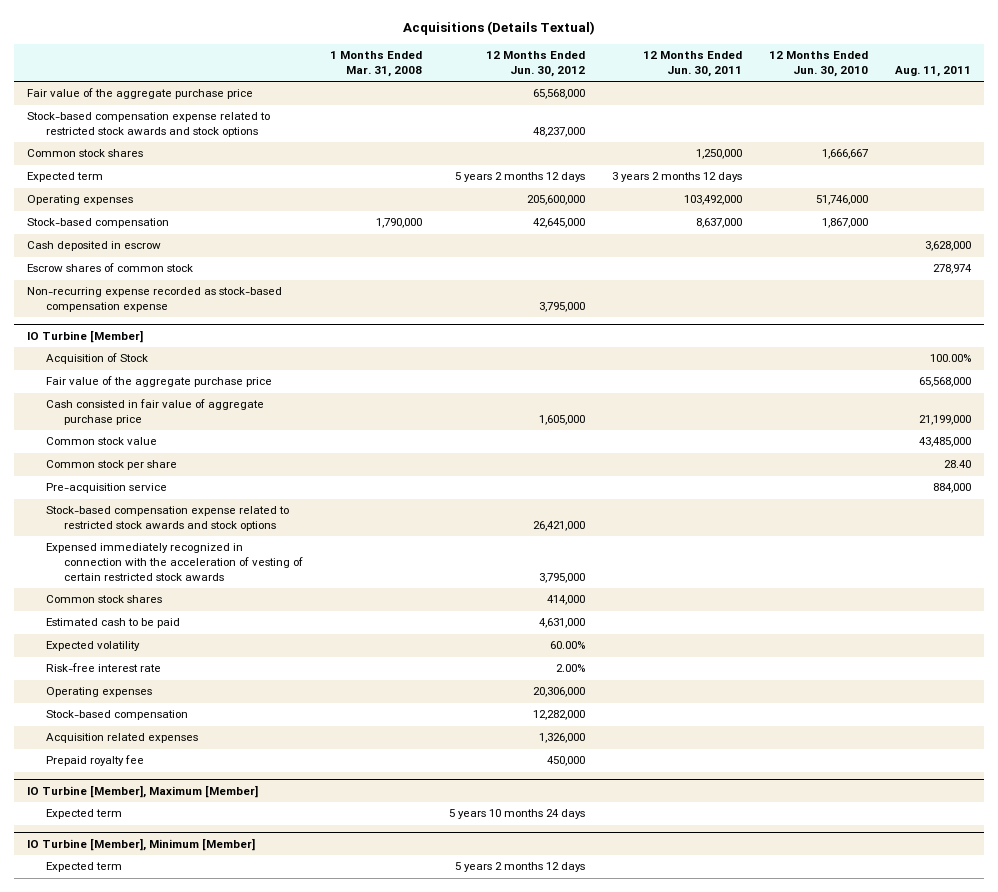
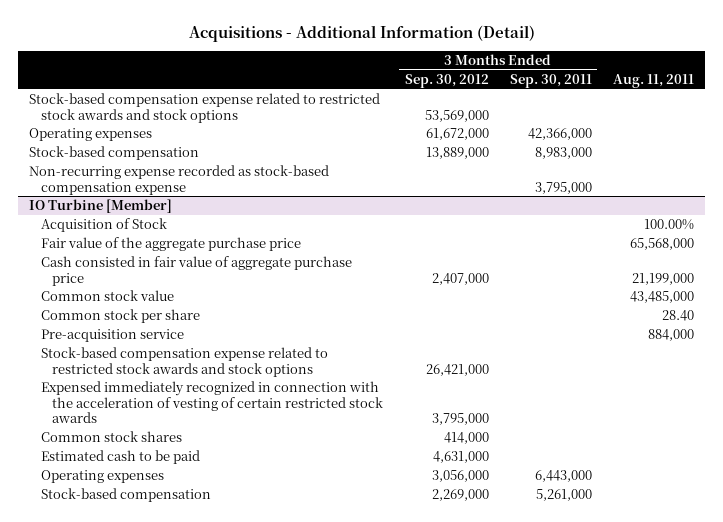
- Acquisitions (Details Textual)
+ Acquisitions - Additional Information (Detail)
- | 1 Months Ended Mar. 31, 2008 | 12 Months Ended Jun. 30, 2012 | 12 Months Ended Jun. 30, 2011 | 12 Months Ended Jun. 30, 2010 | Aug. 11, 2011
+ | 3 Months Ended Sep. 30, 2012 | 3 Months Ended Sep. 30, 2011 | Aug. 11, 2011
- Fair value of the aggregate purchase price | | 65,568,000 | | |
- Common stock shares | | | 1,250,000 | 1,666,667 |
- Expected term | | 5 years 2 months 12 days | 3 years 2 months 12 days | |
- Cash deposited in escrow | | | | | 3,628,000
- Escrow shares of common stock | | | | | 278,974
@ IO Turbine [Member]
- Expected volatility | | 60.00% | | |
- Risk-free interest rate | | 2.00% | | |
- Acquisition related expenses | | 1,326,000 | | |
- Prepaid royalty fee | | 450,000 | | |
- IO Turbine [Member], Maximum [Member]
- Expected term | | 5 years 10 months 24 days | | |
- IO Turbine [Member], Minimum [Member]
- Expected term | | 5 years 2 months 12 days | | |

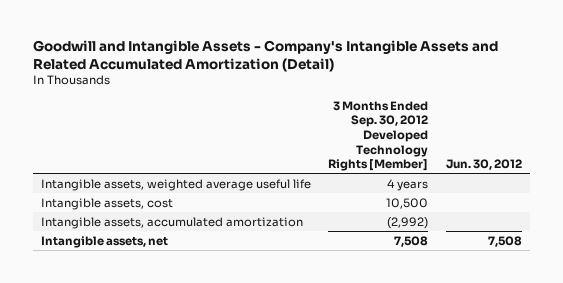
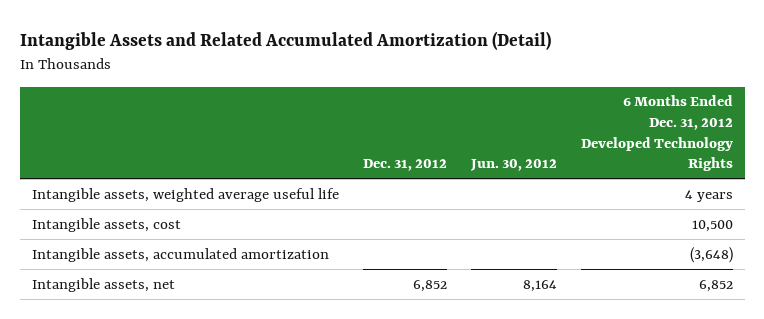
- Goodwill and Intangible Assets - Company's Intangible Assets and Related Accumulated Amortization (Detail)
+ Intangible Assets and Related Accumulated Amortization (Detail)
- | 3 Months Ended Sep. 30, 2012 Developed Technology Rights [Member] | Jun. 30, 2012
+ | Dec. 31, 2012 | Jun. 30, 2012 | 6 Months Ended Dec. 31, 2012 Developed Technology Rights
- Intangible assets, net | 7,508 | 7,508
+ Intangible assets, net | 6,852 | 8,164 | 6,852

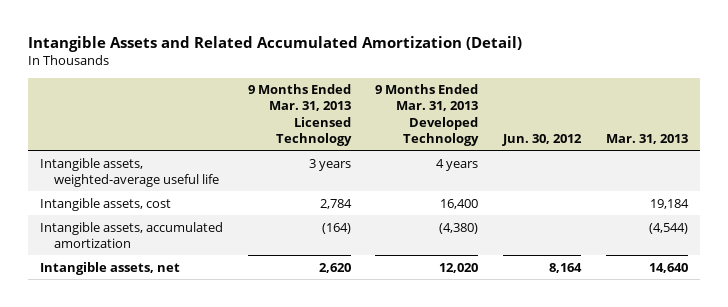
- | Dec. 31, 2012 | Jun. 30, 2012 | 6 Months Ended Dec. 31, 2012 Developed Technology Rights
+ | 9 Months Ended Mar. 31, 2013 Licensed Technology | 9 Months Ended Mar. 31, 2013 Developed Technology | Jun. 30, 2012 | Mar. 31, 2013
- Intangible assets, weighted average useful life | | | 4 years
+ Intangible assets, weighted-average useful life | 3 years | 4 years | |

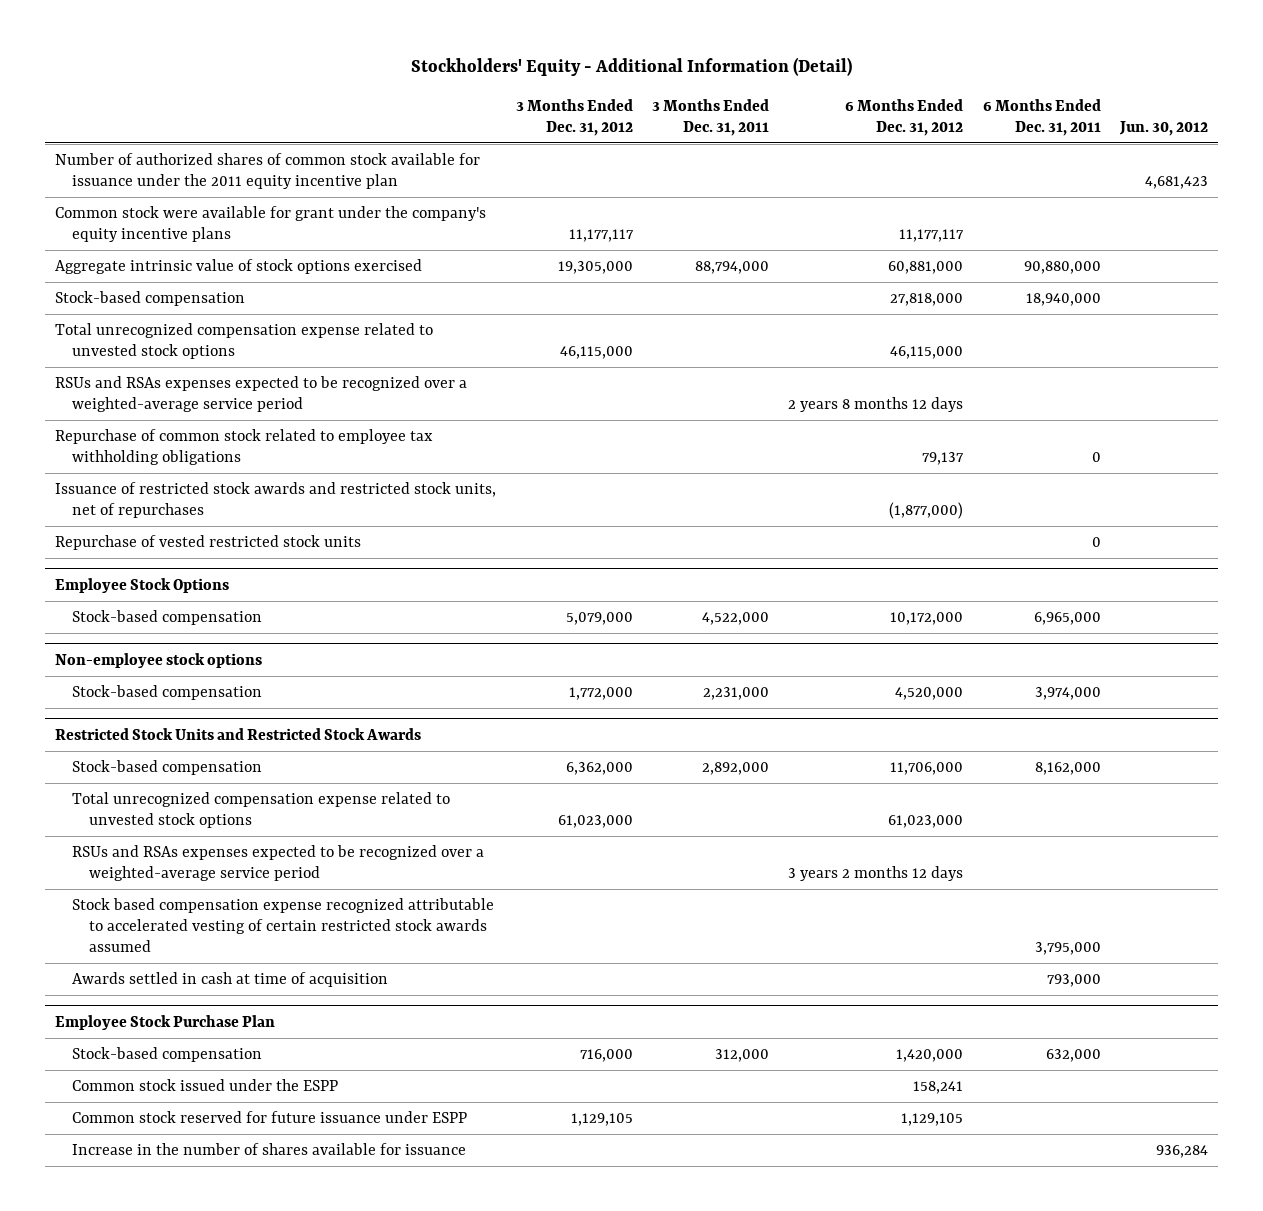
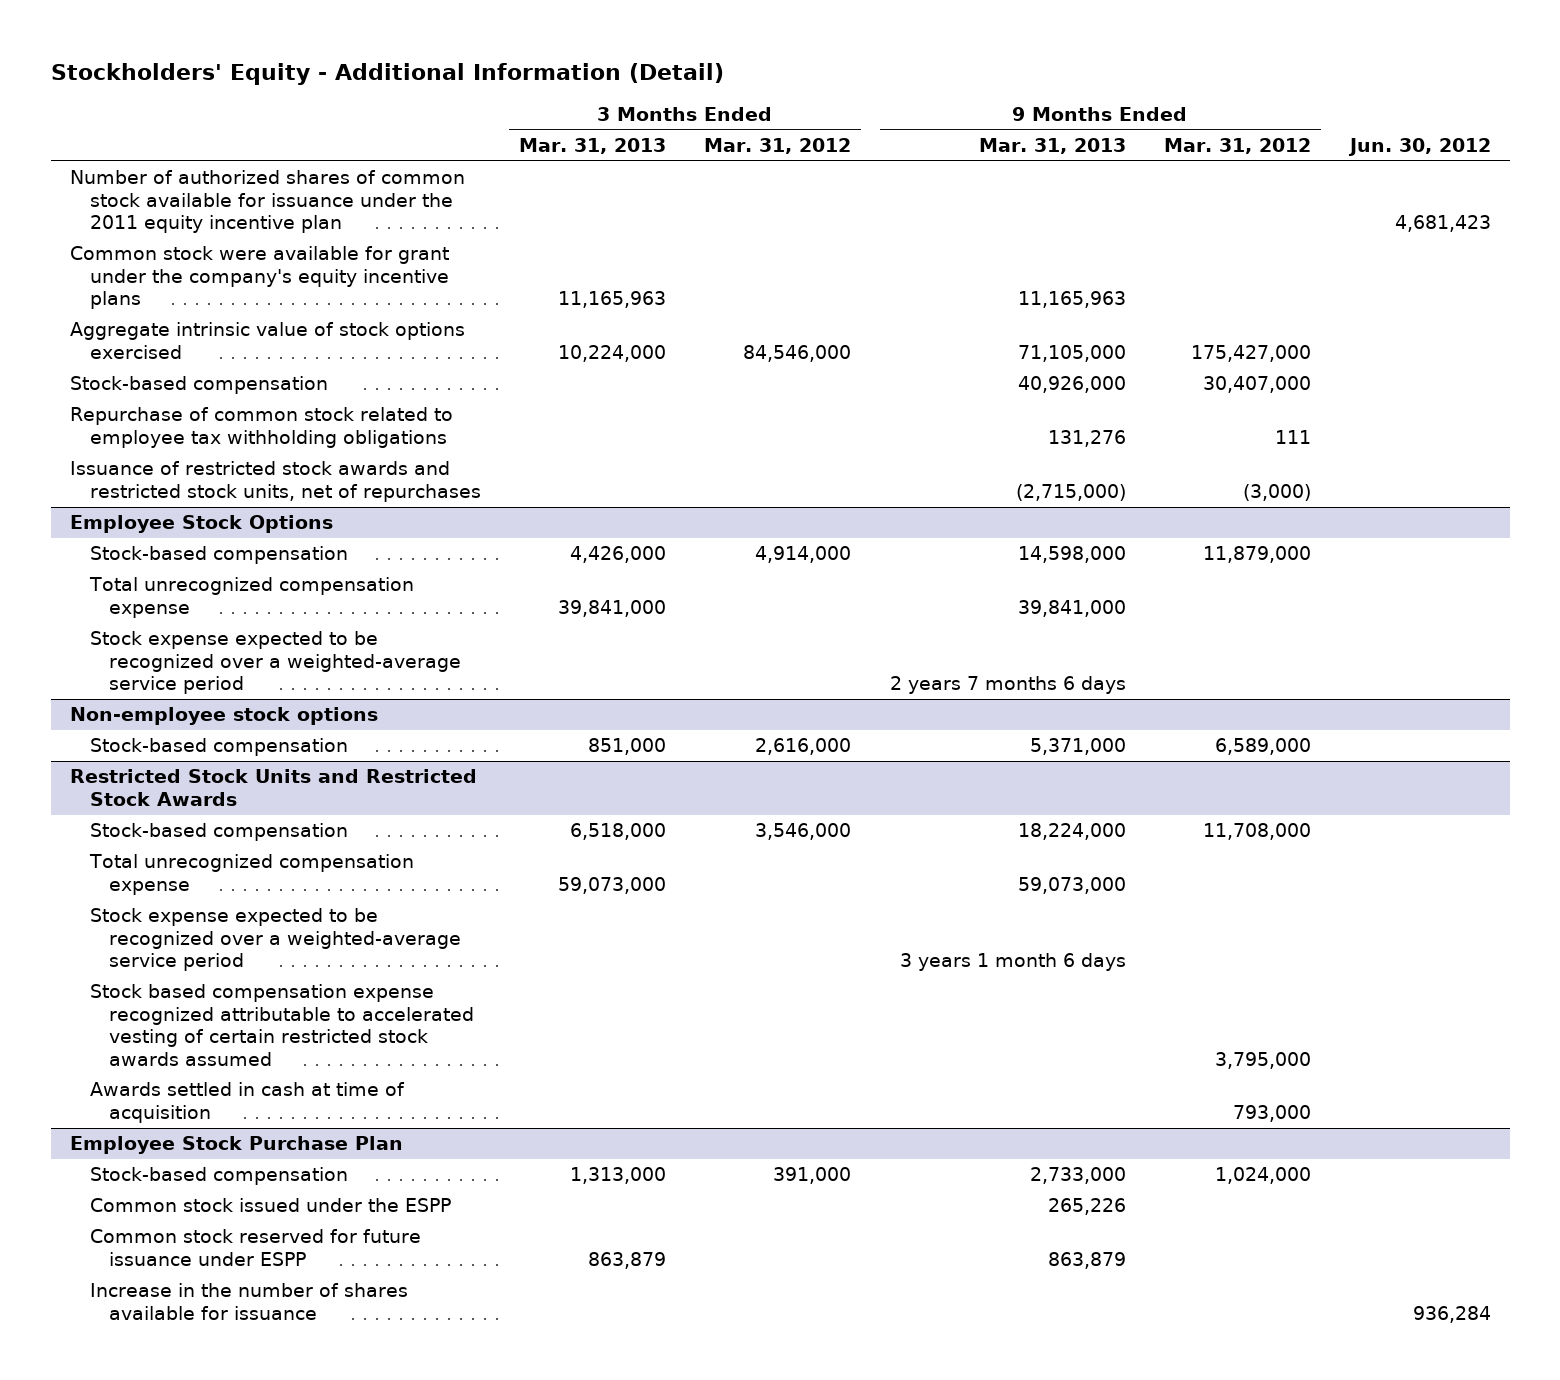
- | 3 Months Ended Dec. 31, 2012 | 3 Months Ended Dec. 31, 2011 | 6 Months Ended Dec. 31, 2012 | 6 Months Ended Dec. 31, 2011 | Jun. 30, 2012
+ | 3 Months Ended Mar. 31, 2013 | 3 Months Ended Mar. 31, 2012 | 9 Months Ended Mar. 31, 2013 | 9 Months Ended Mar. 31, 2012 | Jun. 30, 2012
- Total unrecognized compensation expense related to unvested stock options | 46,115,000 | | 46,115,000 | |
- RSUs and RSAs expenses expected to be recognized over a weighted-average service period | | | 2 years 8 months 12 days | |
- Repurchase of vested restricted stock units | | | | 0 |
@ Employee Stock Options
+ Total unrecognized compensation expense | 39,841,000 | | 39,841,000 | |
+ Stock expense expected to be recognized over a weighted-average service period | | | 2 years 7 months 6 days | |
@ Restricted Stock Units and Restricted Stock Awards
- Total unrecognized compensation expense related to unvested stock options | 61,023,000 | | 61,023,000 | |
- RSUs and RSAs expenses expected to be recognized over a weighted-average service period | | | 3 years 2 months 12 days | |
+ Total unrecognized compensation expense | 59,073,000 | | 59,073,000 | |
+ Stock expense expected to be recognized over a weighted-average service period | | | 3 years 1 month 6 days | |

